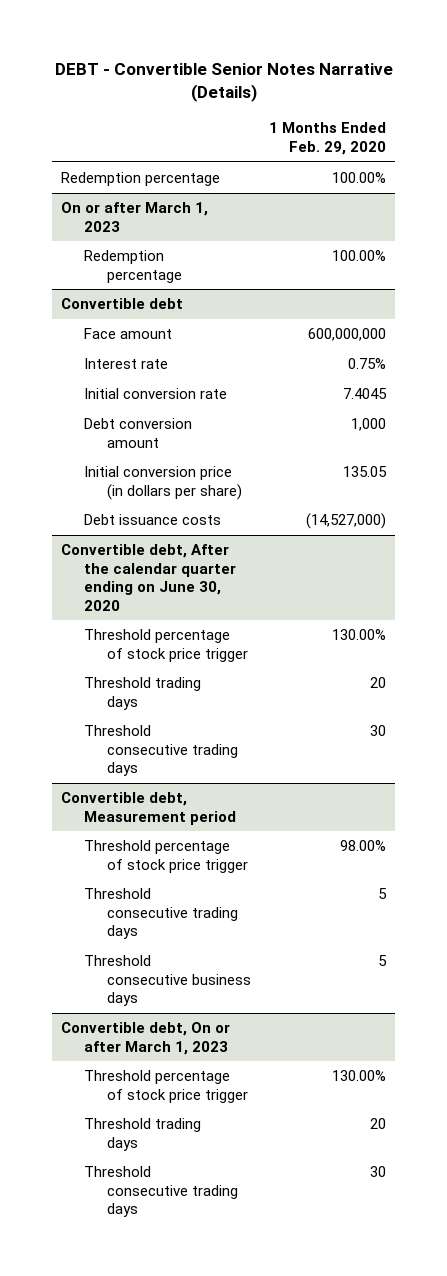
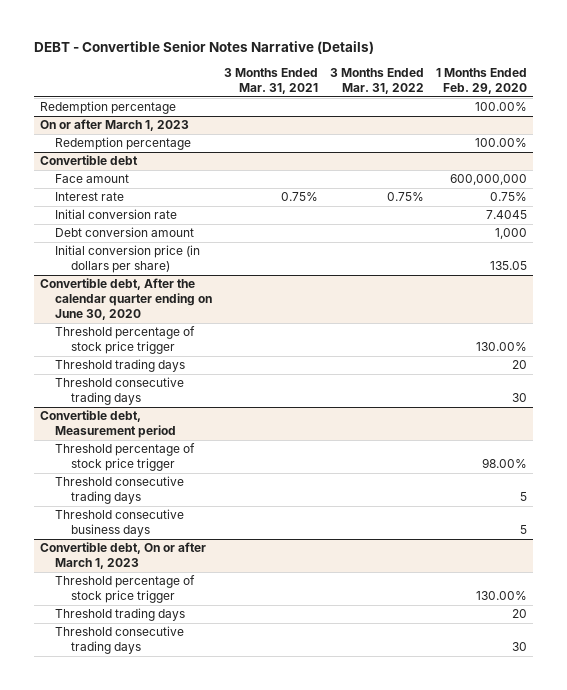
- | 1 Months Ended Feb. 29, 2020
+ | 3 Months Ended Mar. 31, 2021 | 3 Months Ended Mar. 31, 2022 | 1 Months Ended Feb. 29, 2020
@ Convertible debt
- Debt issuance costs | (14,527,000)

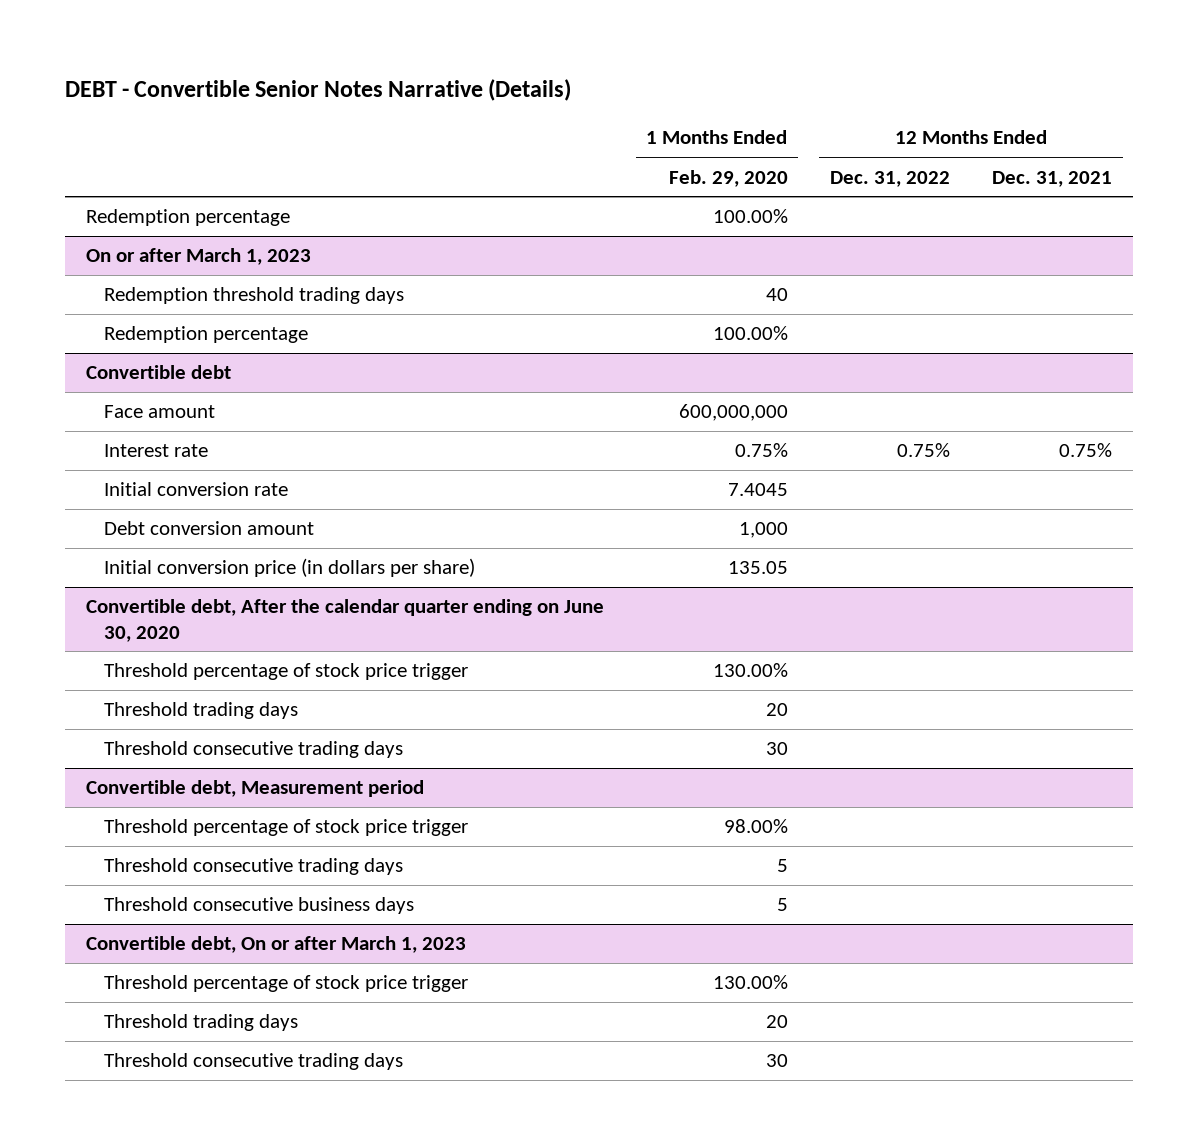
- | 3 Months Ended Mar. 31, 2021 | 3 Months Ended Mar. 31, 2022 | 1 Months Ended Feb. 29, 2020
+ | 1 Months Ended Feb. 29, 2020 | 12 Months Ended Dec. 31, 2022 | 12 Months Ended Dec. 31, 2021
@ On or after March 1, 2023
+ Redemption threshold trading days | 40 | |

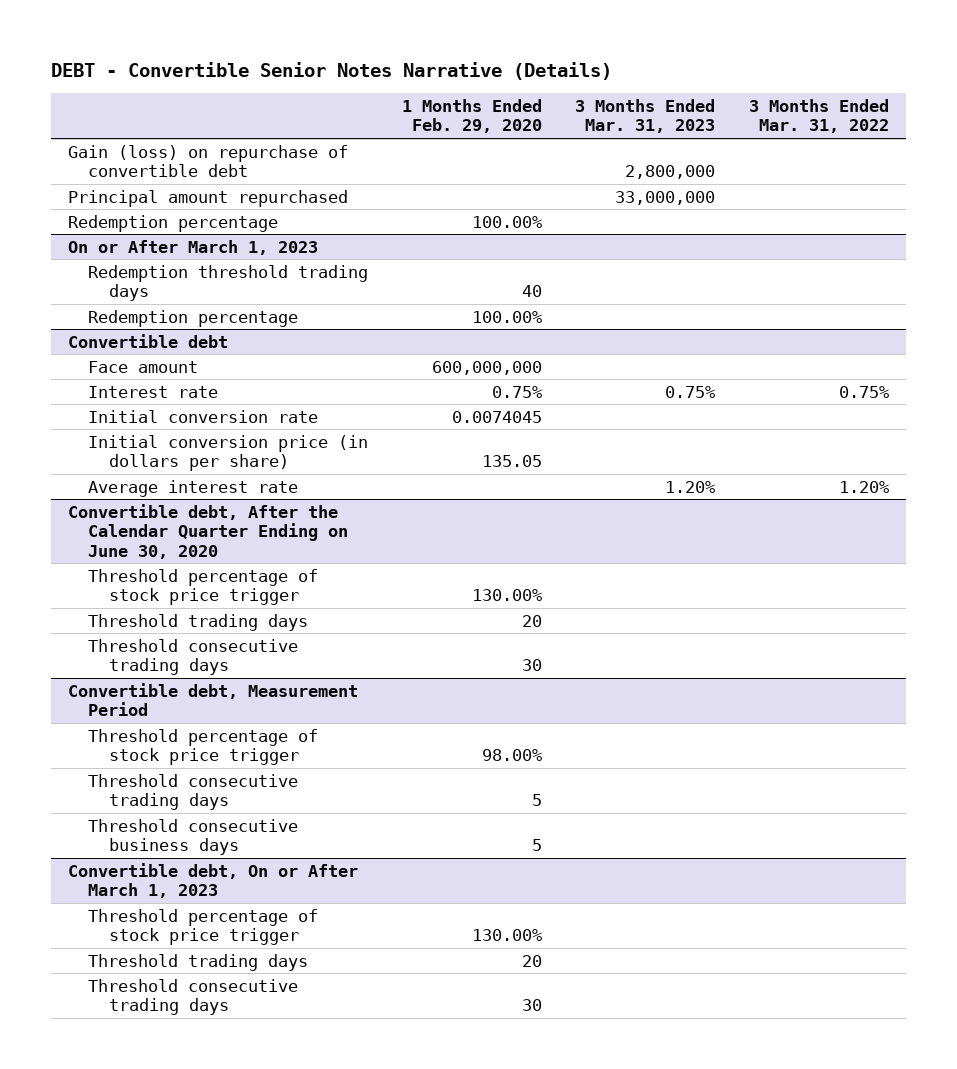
- | 1 Months Ended Feb. 29, 2020 | 12 Months Ended Dec. 31, 2022 | 12 Months Ended Dec. 31, 2021
+ | 1 Months Ended Feb. 29, 2020 | 3 Months Ended Mar. 31, 2023 | 3 Months Ended Mar. 31, 2022
+ Gain (loss) on repurchase of convertible debt | | 2,800,000 |
+ Principal amount repurchased | | 33,000,000 |
- On or after March 1, 2023
+ On or After March 1, 2023
@ Convertible debt
- Initial conversion rate | 7.4045 | |
- Debt conversion amount | 1,000 | |
+ Initial conversion rate | 0.0074045 | |
- Convertible debt, After the calendar quarter ending on June 30, 2020
@ Convertible debt
+ Average interest rate | | 1.20% | 1.20%
+ Convertible debt, After the Calendar Quarter Ending on June 30, 2020
- Convertible debt, Measurement period
+ Convertible debt, Measurement Period
- Convertible debt, On or after March 1, 2023
+ Convertible debt, On or After March 1, 2023

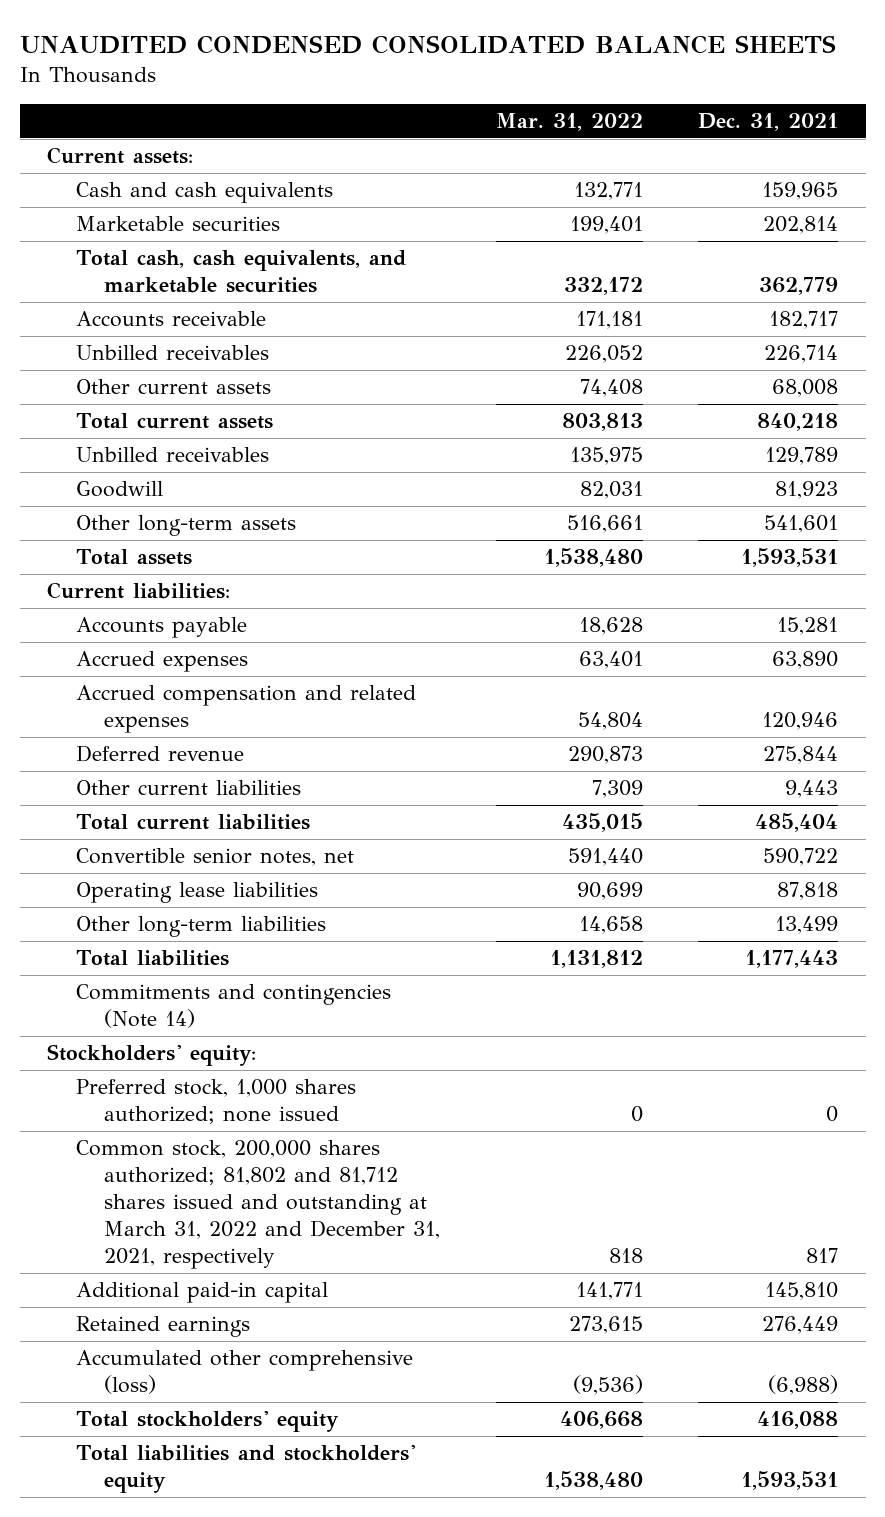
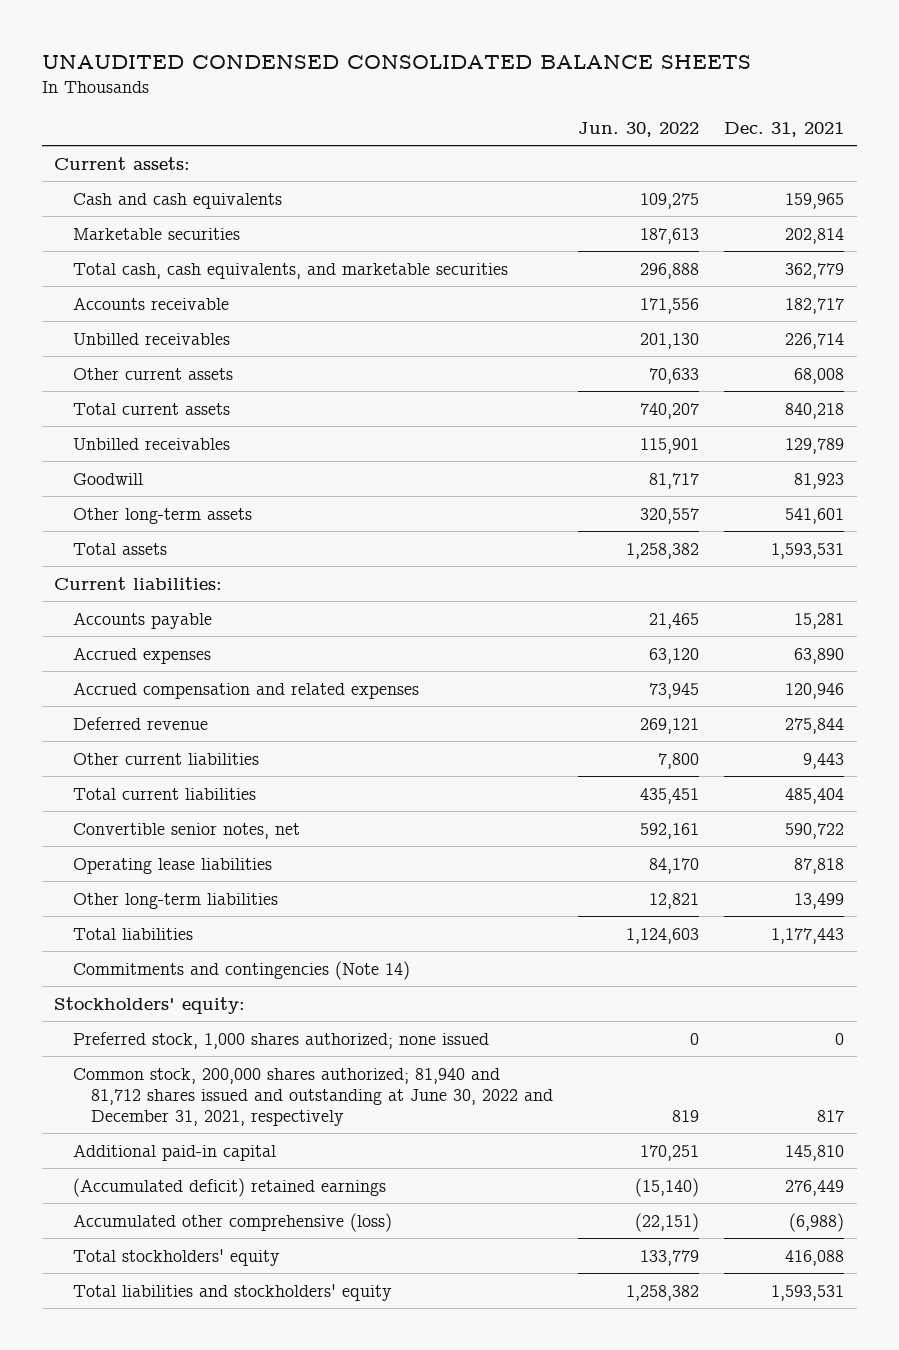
- | Mar. 31, 2022 | Dec. 31, 2021
+ | Jun. 30, 2022 | Dec. 31, 2021
- Common stock, 200,000 shares authorized; 81,802 and 81,712 shares issued and outstanding at March 31, 2022 and December 31, 2021, respectively | 818 | 817
+ Common stock, 200,000 shares authorized; 81,940 and 81,712 shares issued and outstanding at June 30, 2022 and December 31, 2021, respectively | 819 | 817
- Retained earnings | 273,615 | 276,449
+ (Accumulated deficit) retained earnings | (15,140) | 276,449

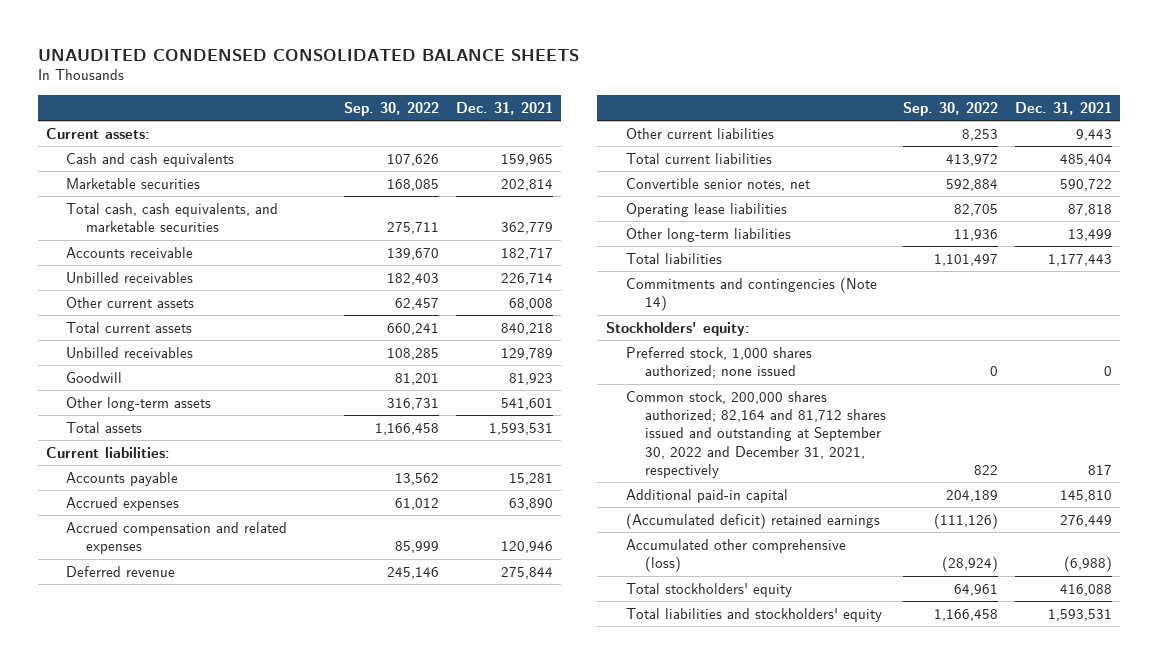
- | Jun. 30, 2022 | Dec. 31, 2021
+ | Sep. 30, 2022 | Dec. 31, 2021
- Common stock, 200,000 shares authorized; 81,940 and 81,712 shares issued and outstanding at June 30, 2022 and December 31, 2021, respectively | 819 | 817
+ Common stock, 200,000 shares authorized; 82,164 and 81,712 shares issued and outstanding at September 30, 2022 and December 31, 2021, respectively | 822 | 817

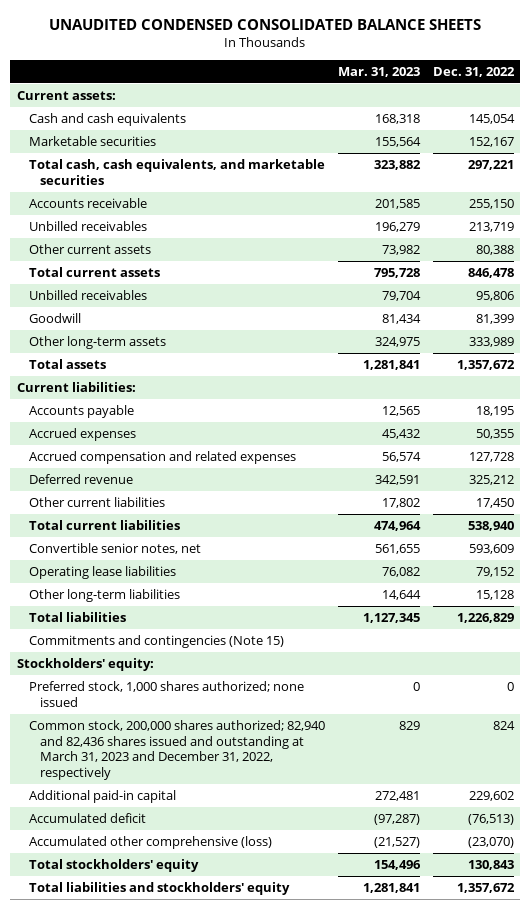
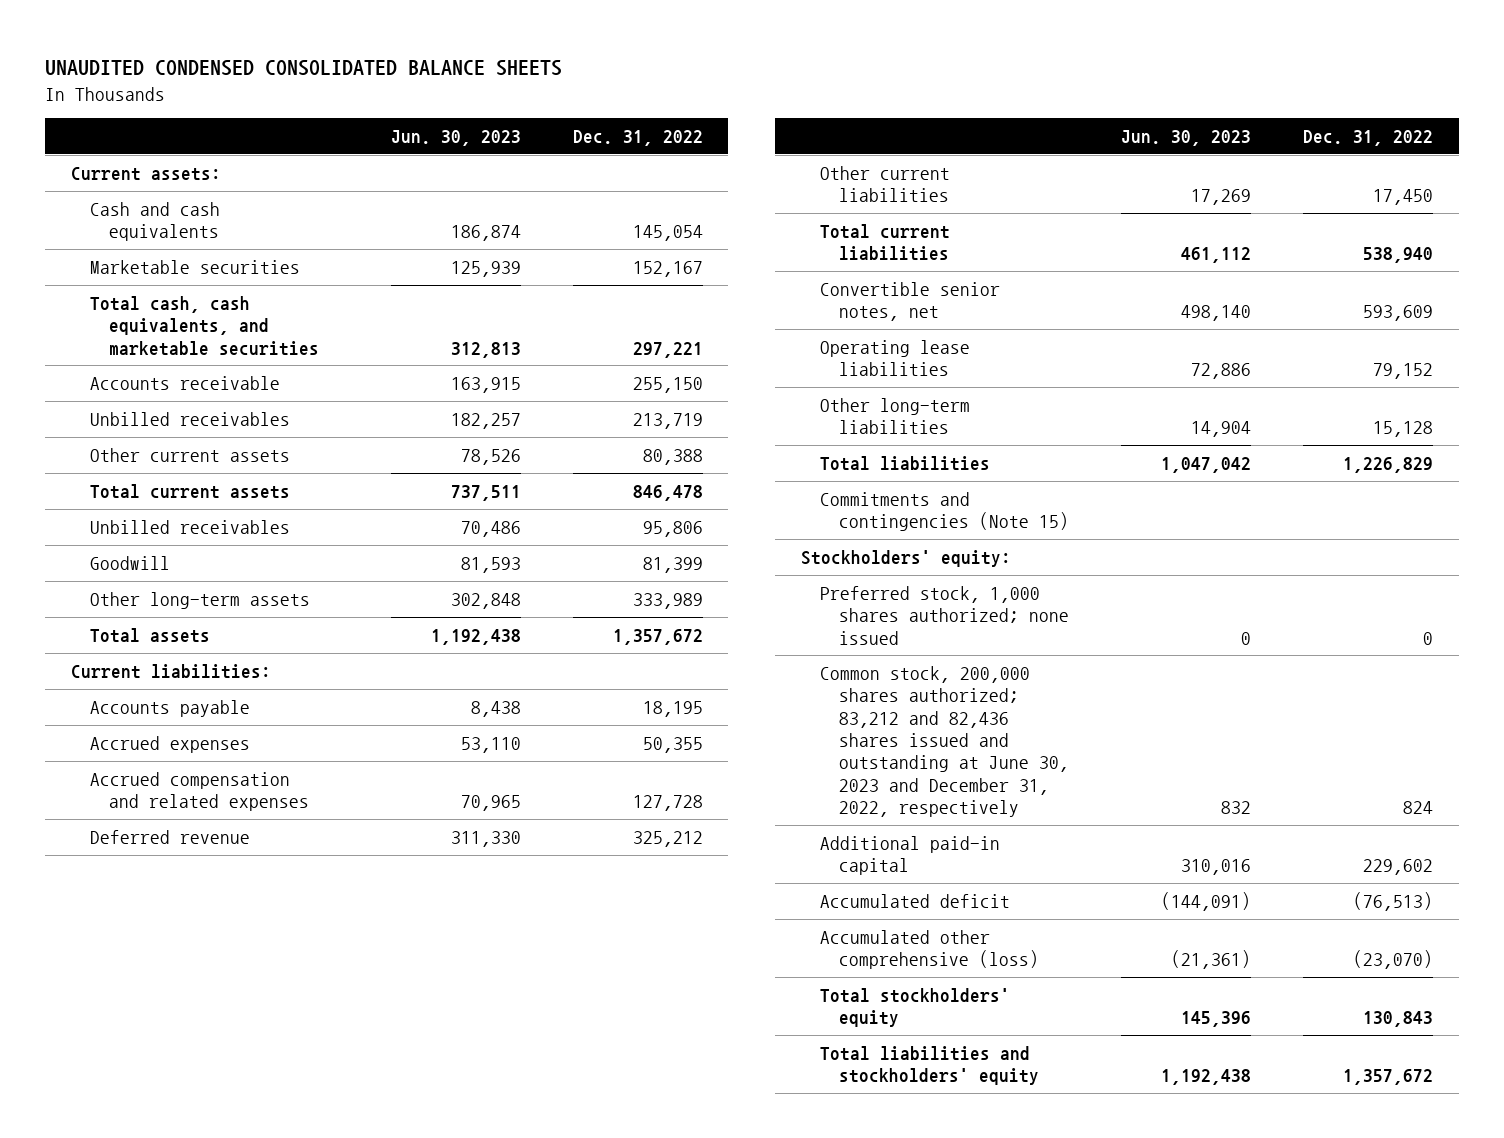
- | Mar. 31, 2023 | Dec. 31, 2022
+ | Jun. 30, 2023 | Dec. 31, 2022
- Common stock, 200,000 shares authorized; 82,940 and 82,436 shares issued and outstanding at March 31, 2023 and December 31, 2022, respectively | 829 | 824
+ Common stock, 200,000 shares authorized; 83,212 and 82,436 shares issued and outstanding at June 30, 2023 and December 31, 2022, respectively | 832 | 824

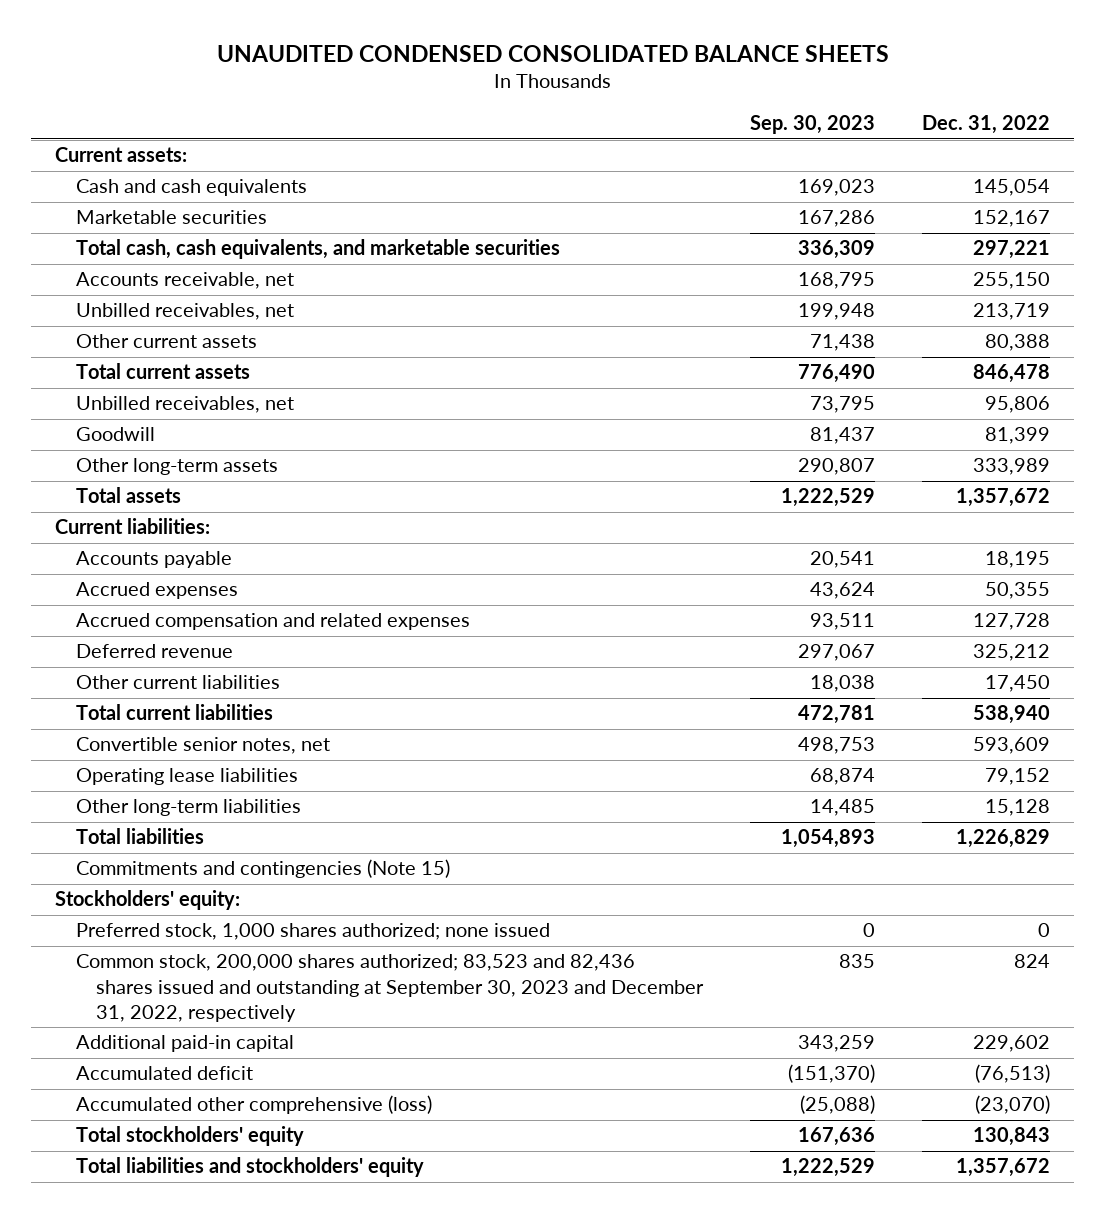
- | Jun. 30, 2023 | Dec. 31, 2022
+ | Sep. 30, 2023 | Dec. 31, 2022
- Accounts receivable | 163,915 | 255,150
- Unbilled receivables | 182,257 | 213,719
+ Accounts receivable, net | 168,795 | 255,150
+ Unbilled receivables, net | 199,948 | 213,719
- Unbilled receivables | 70,486 | 95,806
+ Unbilled receivables, net | 73,795 | 95,806
- Common stock, 200,000 shares authorized; 83,212 and 82,436 shares issued and outstanding at June 30, 2023 and December 31, 2022, respectively | 832 | 824
+ Common stock, 200,000 shares authorized; 83,523 and 82,436 shares issued and outstanding at September 30, 2023 and December 31, 2022, respectively | 835 | 824

